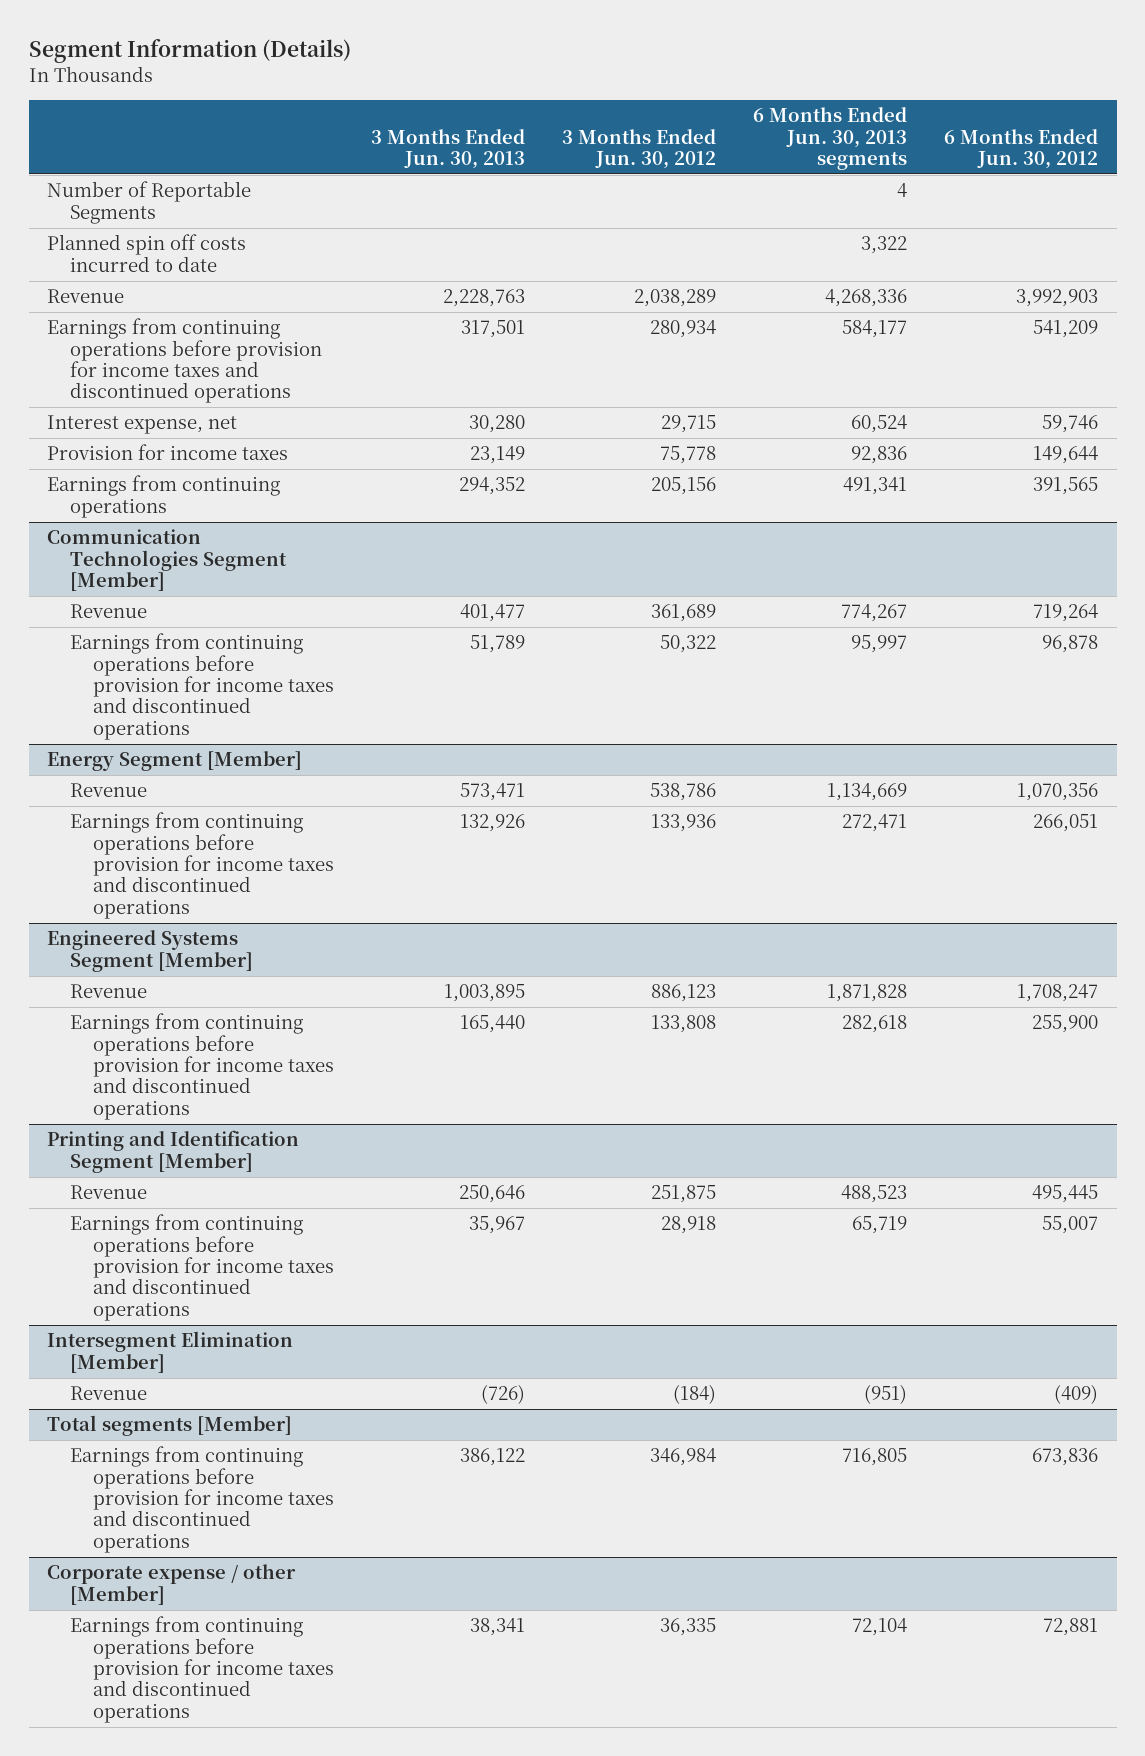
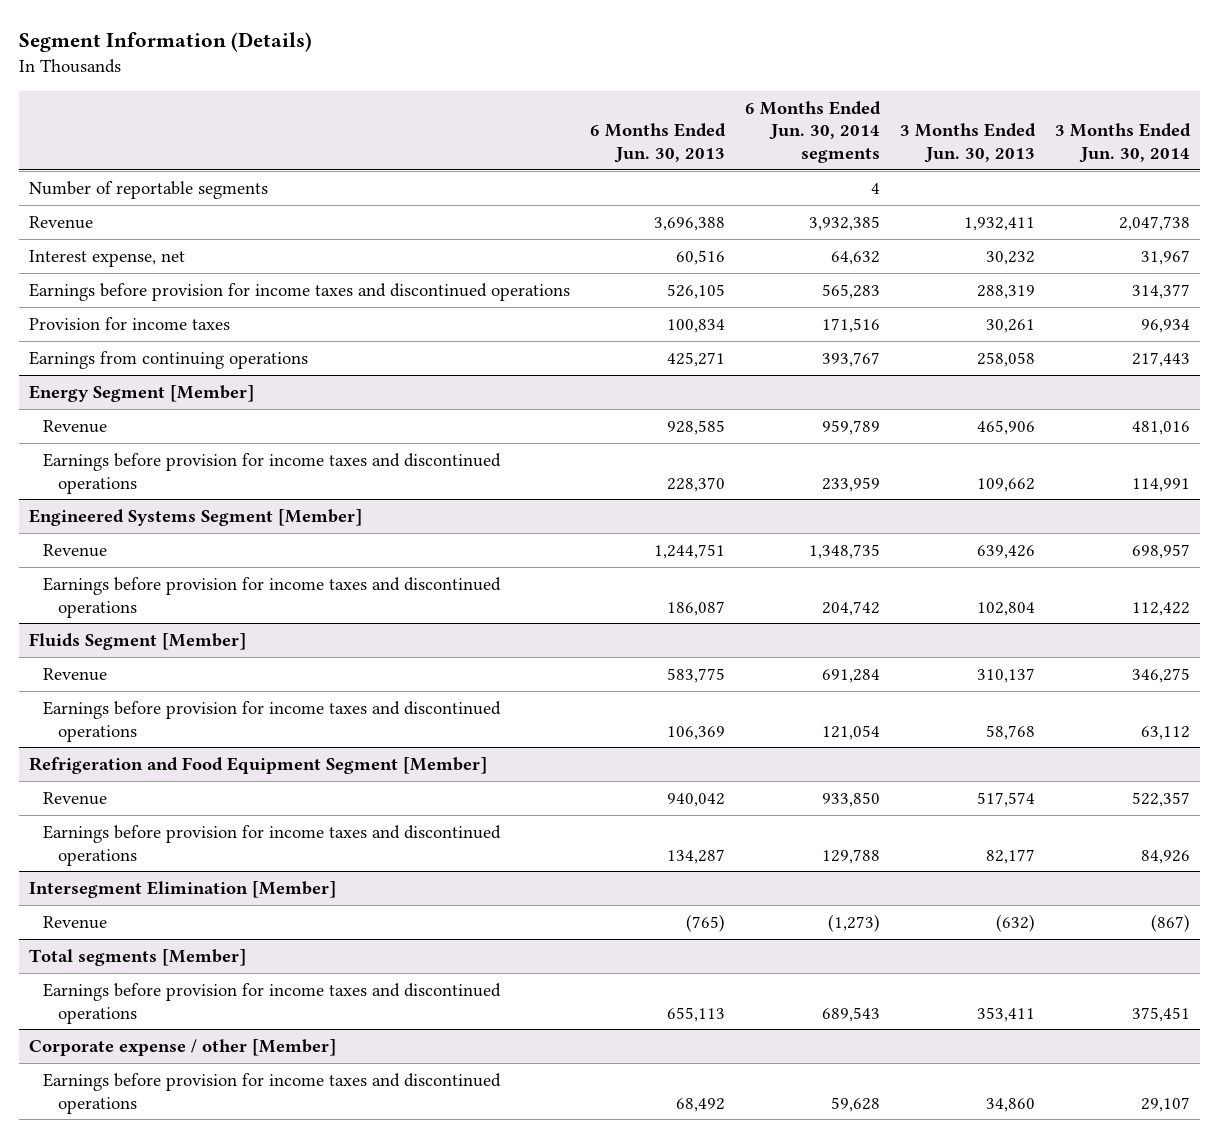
- | 3 Months Ended Jun. 30, 2013 | 3 Months Ended Jun. 30, 2012 | 6 Months Ended Jun. 30, 2013 segments | 6 Months Ended Jun. 30, 2012
+ | 6 Months Ended Jun. 30, 2013 | 6 Months Ended Jun. 30, 2014 segments | 3 Months Ended Jun. 30, 2013 | 3 Months Ended Jun. 30, 2014
- Number of Reportable Segments | | | 4 |
- Planned spin off costs incurred to date | | | 3,322 |
- Revenue | 2,228,763 | 2,038,289 | 4,268,336 | 3,992,903
- Earnings from continuing operations before provision for income taxes and discontinued operations | 317,501 | 280,934 | 584,177 | 541,209
- Interest expense, net | 30,280 | 29,715 | 60,524 | 59,746
- Provision for income taxes | 23,149 | 75,778 | 92,836 | 149,644
- Earnings from continuing operations | 294,352 | 205,156 | 491,341 | 391,565
- Communication Technologies Segment [Member]
- Revenue | 401,477 | 361,689 | 774,267 | 719,264
- Earnings from continuing operations before provision for income taxes and discontinued operations | 51,789 | 50,322 | 95,997 | 96,878
+ Number of reportable segments | | 4 | |
+ Revenue | 3,696,388 | 3,932,385 | 1,932,411 | 2,047,738
+ Interest expense, net | 60,516 | 64,632 | 30,232 | 31,967
+ Earnings before provision for income taxes and discontinued operations | 526,105 | 565,283 | 288,319 | 314,377
+ Provision for income taxes | 100,834 | 171,516 | 30,261 | 96,934
+ Earnings from continuing operations | 425,271 | 393,767 | 258,058 | 217,443
@ Energy Segment [Member]
- Revenue | 573,471 | 538,786 | 1,134,669 | 1,070,356
- Earnings from continuing operations before provision for income taxes and discontinued operations | 132,926 | 133,936 | 272,471 | 266,051
+ Revenue | 928,585 | 959,789 | 465,906 | 481,016
+ Earnings before provision for income taxes and discontinued operations | 228,370 | 233,959 | 109,662 | 114,991
@ Engineered Systems Segment [Member]
- Revenue | 1,003,895 | 886,123 | 1,871,828 | 1,708,247
- Earnings from continuing operations before provision for income taxes and discontinued operations | 165,440 | 133,808 | 282,618 | 255,900
- Printing and Identification Segment [Member]
- Revenue | 250,646 | 251,875 | 488,523 | 495,445
- Earnings from continuing operations before provision for income taxes and discontinued operations | 35,967 | 28,918 | 65,719 | 55,007
@ Engineered Systems Segment [Member]
+ Revenue | 1,244,751 | 1,348,735 | 639,426 | 698,957
+ Earnings before provision for income taxes and discontinued operations | 186,087 | 204,742 | 102,804 | 112,422
+ Fluids Segment [Member]
+ Revenue | 583,775 | 691,284 | 310,137 | 346,275
+ Earnings before provision for income taxes and discontinued operations | 106,369 | 121,054 | 58,768 | 63,112
+ Refrigeration and Food Equipment Segment [Member]
+ Revenue | 940,042 | 933,850 | 517,574 | 522,357
+ Earnings before provision for income taxes and discontinued operations | 134,287 | 129,788 | 82,177 | 84,926
@ Intersegment Elimination [Member]
- Revenue | (726) | (184) | (951) | (409)
+ Revenue | (765) | (1,273) | (632) | (867)
@ Total segments [Member]
- Earnings from continuing operations before provision for income taxes and discontinued operations | 386,122 | 346,984 | 716,805 | 673,836
+ Earnings before provision for income taxes and discontinued operations | 655,113 | 689,543 | 353,411 | 375,451
@ Corporate expense / other [Member]
- Earnings from continuing operations before provision for income taxes and discontinued operations | 38,341 | 36,335 | 72,104 | 72,881
+ Earnings before provision for income taxes and discontinued operations | 68,492 | 59,628 | 34,860 | 29,107

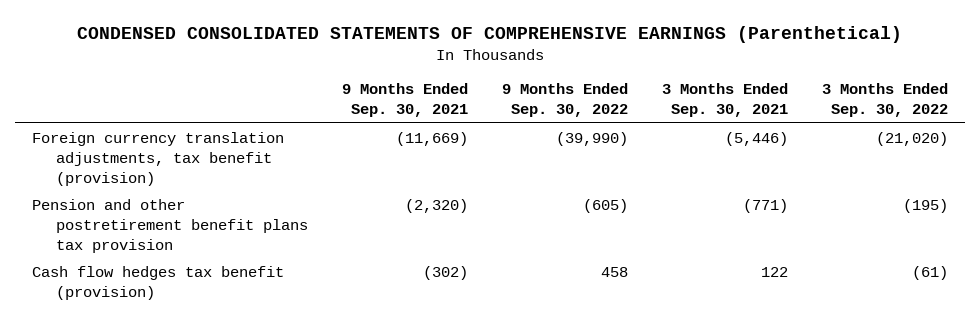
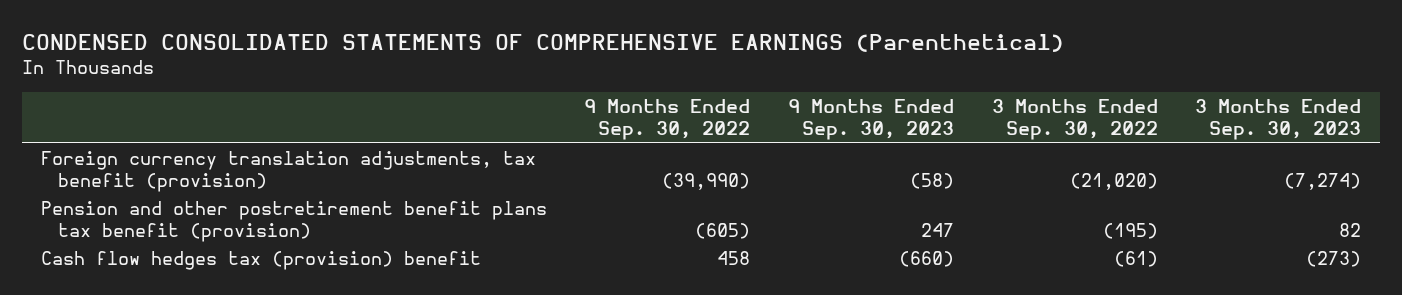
- | 9 Months Ended Sep. 30, 2021 | 9 Months Ended Sep. 30, 2022 | 3 Months Ended Sep. 30, 2021 | 3 Months Ended Sep. 30, 2022
+ | 9 Months Ended Sep. 30, 2022 | 9 Months Ended Sep. 30, 2023 | 3 Months Ended Sep. 30, 2022 | 3 Months Ended Sep. 30, 2023
- Pension and other postretirement benefit plans tax provision | (2,320) | (605) | (771) | (195)
- Cash flow hedges tax benefit (provision) | (302) | 458 | 122 | (61)
+ Pension and other postretirement benefit plans tax benefit (provision) | (605) | 247 | (195) | 82
+ Cash flow hedges tax (provision) benefit | 458 | (660) | (61) | (273)

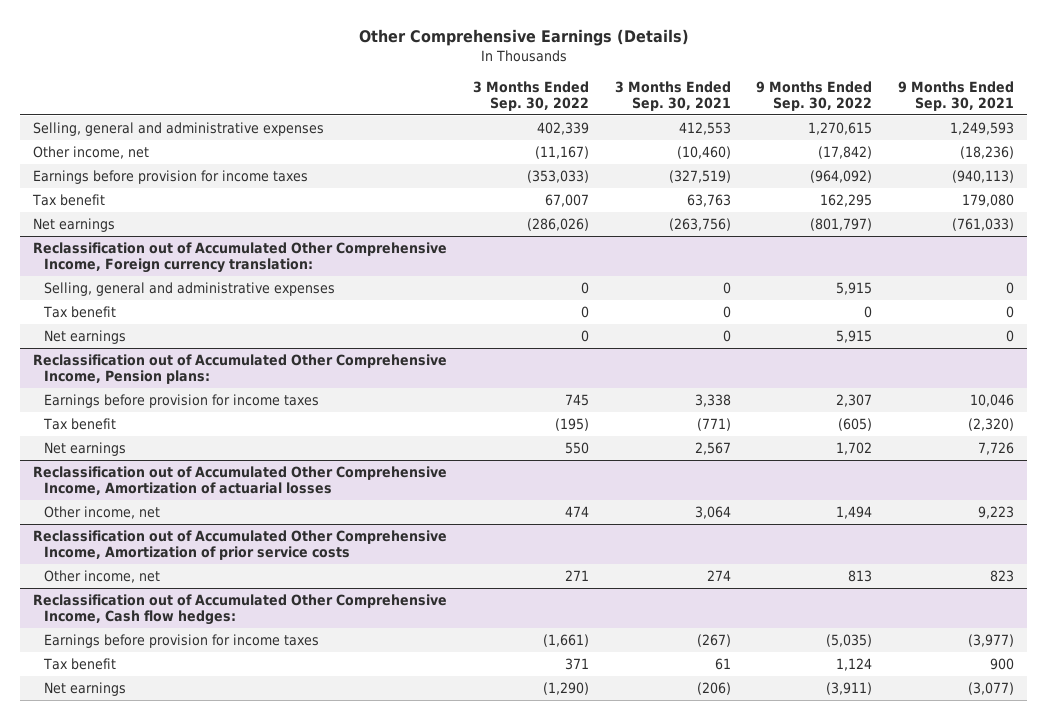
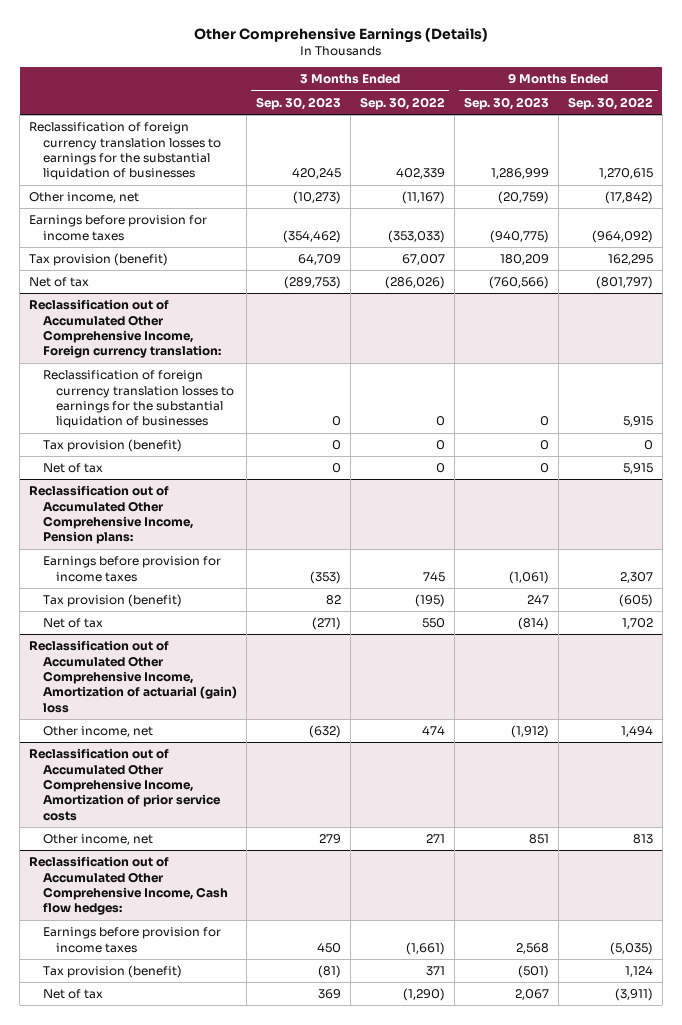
- | 3 Months Ended Sep. 30, 2022 | 3 Months Ended Sep. 30, 2021 | 9 Months Ended Sep. 30, 2022 | 9 Months Ended Sep. 30, 2021
+ | 3 Months Ended Sep. 30, 2023 | 3 Months Ended Sep. 30, 2022 | 9 Months Ended Sep. 30, 2023 | 9 Months Ended Sep. 30, 2022
- Selling, general and administrative expenses | 402,339 | 412,553 | 1,270,615 | 1,249,593
+ Reclassification of foreign currency translation losses to earnings for the substantial liquidation of businesses | 420,245 | 402,339 | 1,286,999 | 1,270,615
- Tax benefit | 67,007 | 63,763 | 162,295 | 179,080
- Net earnings | (286,026) | (263,756) | (801,797) | (761,033)
+ Tax provision (benefit) | 64,709 | 67,007 | 180,209 | 162,295
+ Net of tax | (289,753) | (286,026) | (760,566) | (801,797)
@ Reclassification out of Accumulated Other Comprehensive Income, Foreign currency translation:
- Selling, general and administrative expenses | 0 | 0 | 5,915 | 0
- Tax benefit | 0 | 0 | 0 | 0
- Net earnings | 0 | 0 | 5,915 | 0
+ Reclassification of foreign currency translation losses to earnings for the substantial liquidation of businesses | 0 | 0 | 0 | 5,915
+ Tax provision (benefit) | 0 | 0 | 0 | 0
+ Net of tax | 0 | 0 | 0 | 5,915
@ Reclassification out of Accumulated Other Comprehensive Income, Pension plans:
- Tax benefit | (195) | (771) | (605) | (2,320)
- Net earnings | 550 | 2,567 | 1,702 | 7,726
- Reclassification out of Accumulated Other Comprehensive Income, Amortization of actuarial losses
@ Reclassification out of Accumulated Other Comprehensive Income, Pension plans:
+ Tax provision (benefit) | 82 | (195) | 247 | (605)
+ Net of tax | (271) | 550 | (814) | 1,702
+ Reclassification out of Accumulated Other Comprehensive Income, Amortization of actuarial (gain) loss
@ Reclassification out of Accumulated Other Comprehensive Income, Cash flow hedges:
- Tax benefit | 371 | 61 | 1,124 | 900
- Net earnings | (1,290) | (206) | (3,911) | (3,077)
+ Tax provision (benefit) | (81) | 371 | (501) | 1,124
+ Net of tax | 369 | (1,290) | 2,067 | (3,911)

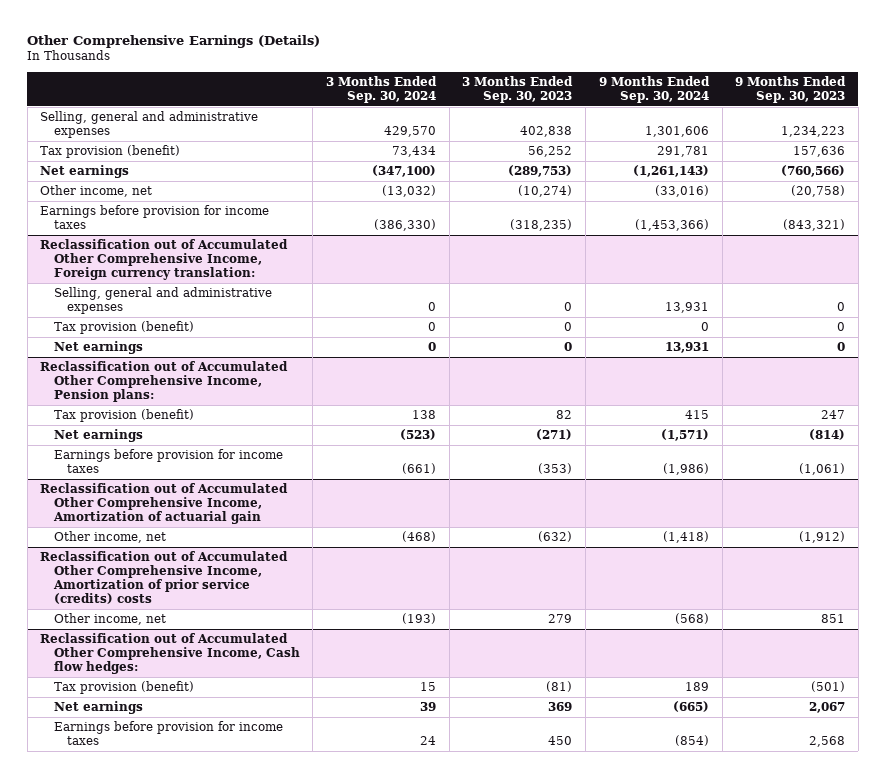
- | 3 Months Ended Sep. 30, 2023 | 3 Months Ended Sep. 30, 2022 | 9 Months Ended Sep. 30, 2023 | 9 Months Ended Sep. 30, 2022
+ | 3 Months Ended Sep. 30, 2024 | 3 Months Ended Sep. 30, 2023 | 9 Months Ended Sep. 30, 2024 | 9 Months Ended Sep. 30, 2023
- Reclassification of foreign currency translation losses to earnings for the substantial liquidation of businesses | 420,245 | 402,339 | 1,286,999 | 1,270,615
- Other income, net | (10,273) | (11,167) | (20,759) | (17,842)
- Earnings before provision for income taxes | (354,462) | (353,033) | (940,775) | (964,092)
- Tax provision (benefit) | 64,709 | 67,007 | 180,209 | 162,295
- Net of tax | (289,753) | (286,026) | (760,566) | (801,797)
+ Selling, general and administrative expenses | 429,570 | 402,838 | 1,301,606 | 1,234,223
+ Tax provision (benefit) | 73,434 | 56,252 | 291,781 | 157,636
+ Net earnings | (347,100) | (289,753) | (1,261,143) | (760,566)
+ Other income, net | (13,032) | (10,274) | (33,016) | (20,758)
+ Earnings before provision for income taxes | (386,330) | (318,235) | (1,453,366) | (843,321)
@ Reclassification out of Accumulated Other Comprehensive Income, Foreign currency translation:
- Reclassification of foreign currency translation losses to earnings for the substantial liquidation of businesses | 0 | 0 | 0 | 5,915
+ Selling, general and administrative expenses | 0 | 0 | 13,931 | 0
- Net of tax | 0 | 0 | 0 | 5,915
+ Net earnings | 0 | 0 | 13,931 | 0
@ Reclassification out of Accumulated Other Comprehensive Income, Pension plans:
- Net of tax | (271) | 550 | (814) | 1,702
- Reclassification out of Accumulated Other Comprehensive Income, Amortization of actuarial (gain) loss
@ Reclassification out of Accumulated Other Comprehensive Income, Pension plans:
+ Net earnings | (523) | (271) | (1,571) | (814)
moved down: Earnings before provision for income taxes | (661) | (353) | (1,986) | (1,061)
+ Reclassification out of Accumulated Other Comprehensive Income, Amortization of actuarial gain
- Reclassification out of Accumulated Other Comprehensive Income, Amortization of prior service costs
+ Reclassification out of Accumulated Other Comprehensive Income, Amortization of prior service (credits) costs
@ Reclassification out of Accumulated Other Comprehensive Income, Cash flow hedges:
- Net of tax | 369 | (1,290) | 2,067 | (3,911)
+ Net earnings | 39 | 369 | (665) | 2,067
moved down: Earnings before provision for income taxes | 24 | 450 | (854) | 2,568

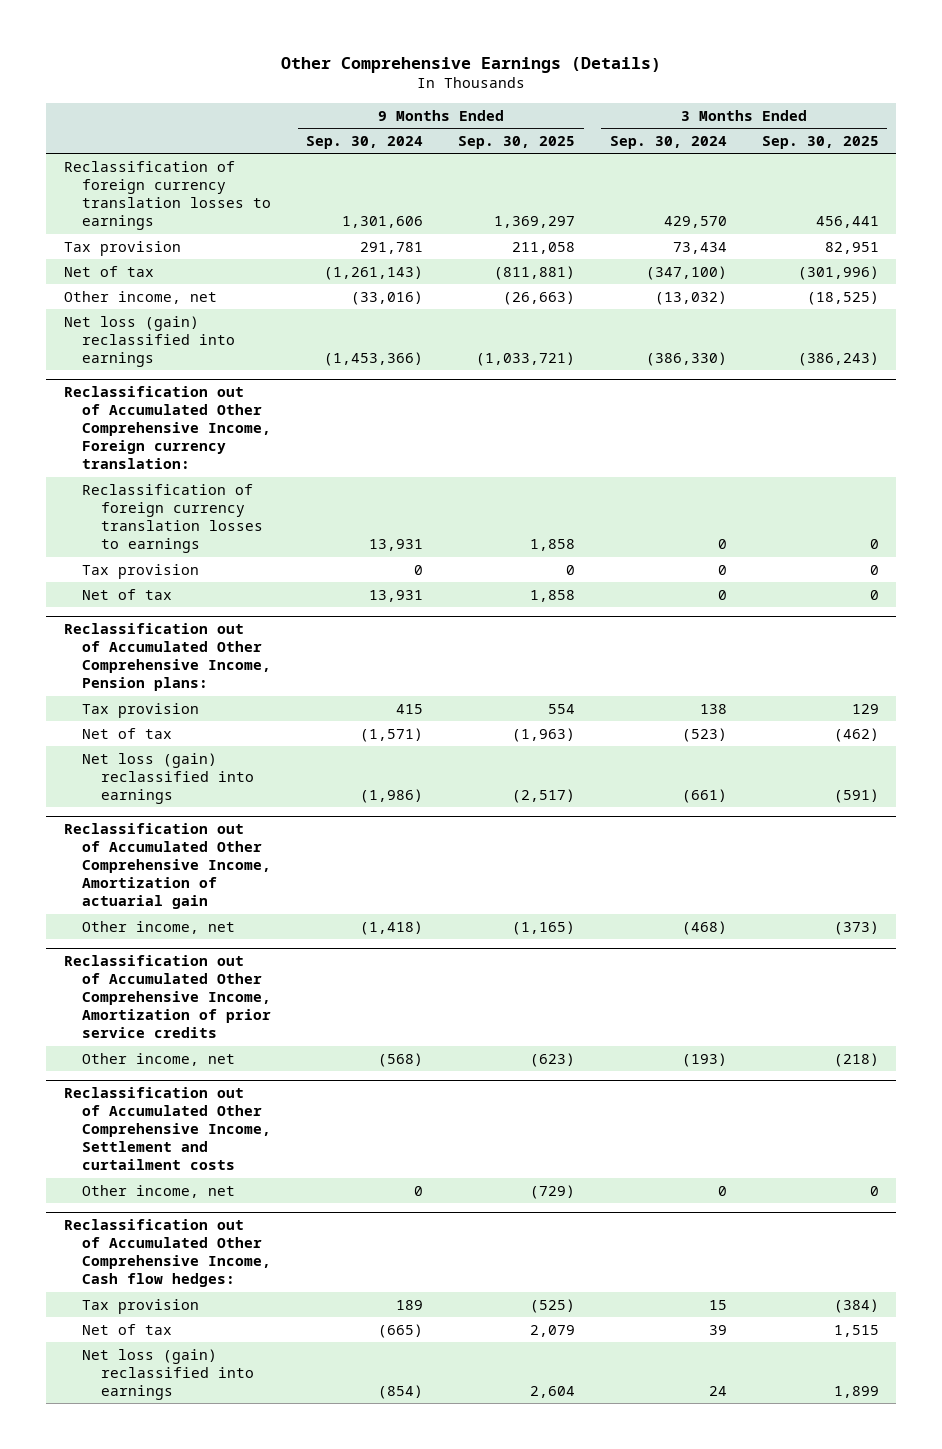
- | 3 Months Ended Sep. 30, 2024 | 3 Months Ended Sep. 30, 2023 | 9 Months Ended Sep. 30, 2024 | 9 Months Ended Sep. 30, 2023
+ | 9 Months Ended Sep. 30, 2024 | 9 Months Ended Sep. 30, 2025 | 3 Months Ended Sep. 30, 2024 | 3 Months Ended Sep. 30, 2025
- Selling, general and administrative expenses | 429,570 | 402,838 | 1,301,606 | 1,234,223
- Tax provision (benefit) | 73,434 | 56,252 | 291,781 | 157,636
- Net earnings | (347,100) | (289,753) | (1,261,143) | (760,566)
+ Reclassification of foreign currency translation losses to earnings | 1,301,606 | 1,369,297 | 429,570 | 456,441
+ Tax provision | 291,781 | 211,058 | 73,434 | 82,951
+ Net of tax | (1,261,143) | (811,881) | (347,100) | (301,996)
- Earnings before provision for income taxes | (386,330) | (318,235) | (1,453,366) | (843,321)
+ Net loss (gain) reclassified into earnings | (1,453,366) | (1,033,721) | (386,330) | (386,243)
@ Reclassification out of Accumulated Other Comprehensive Income, Foreign currency translation:
- Selling, general and administrative expenses | 0 | 0 | 13,931 | 0
- Tax provision (benefit) | 0 | 0 | 0 | 0
- Net earnings | 0 | 0 | 13,931 | 0
+ Reclassification of foreign currency translation losses to earnings | 13,931 | 1,858 | 0 | 0
+ Tax provision | 0 | 0 | 0 | 0
+ Net of tax | 13,931 | 1,858 | 0 | 0
@ Reclassification out of Accumulated Other Comprehensive Income, Pension plans:
- Tax provision (benefit) | 138 | 82 | 415 | 247
- Net earnings | (523) | (271) | (1,571) | (814)
- Earnings before provision for income taxes | (661) | (353) | (1,986) | (1,061)
+ Tax provision | 415 | 554 | 138 | 129
+ Net of tax | (1,571) | (1,963) | (523) | (462)
+ Net loss (gain) reclassified into earnings | (1,986) | (2,517) | (661) | (591)
- Reclassification out of Accumulated Other Comprehensive Income, Amortization of prior service (credits) costs
+ Reclassification out of Accumulated Other Comprehensive Income, Amortization of prior service credits
+ Reclassification out of Accumulated Other Comprehensive Income, Settlement and curtailment costs
+ Other income, net | 0 | (729) | 0 | 0
@ Reclassification out of Accumulated Other Comprehensive Income, Cash flow hedges:
- Tax provision (benefit) | 15 | (81) | 189 | (501)
- Net earnings | 39 | 369 | (665) | 2,067
- Earnings before provision for income taxes | 24 | 450 | (854) | 2,568
+ Tax provision | 189 | (525) | 15 | (384)
+ Net of tax | (665) | 2,079 | 39 | 1,515
+ Net loss (gain) reclassified into earnings | (854) | 2,604 | 24 | 1,899

